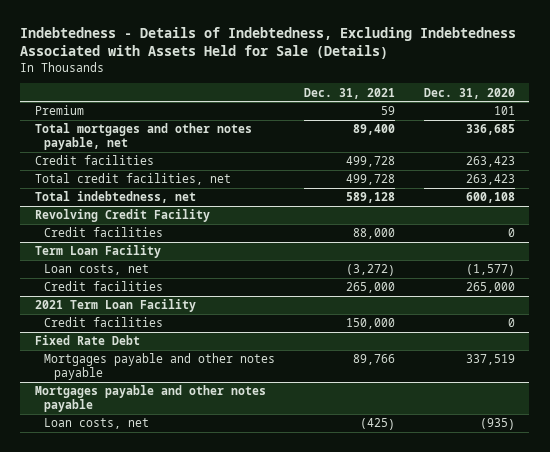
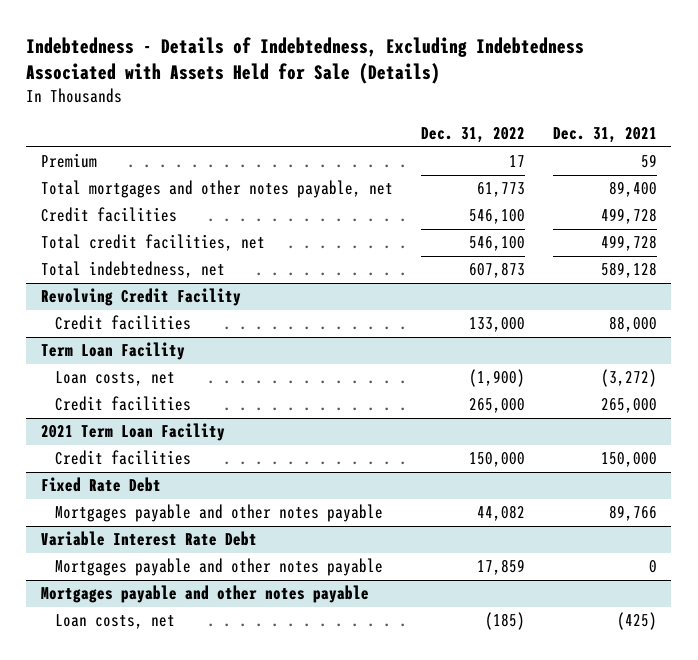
- | Dec. 31, 2021 | Dec. 31, 2020
+ | Dec. 31, 2022 | Dec. 31, 2021
+ Variable Interest Rate Debt
+ Mortgages payable and other notes payable | 17,859 | 0

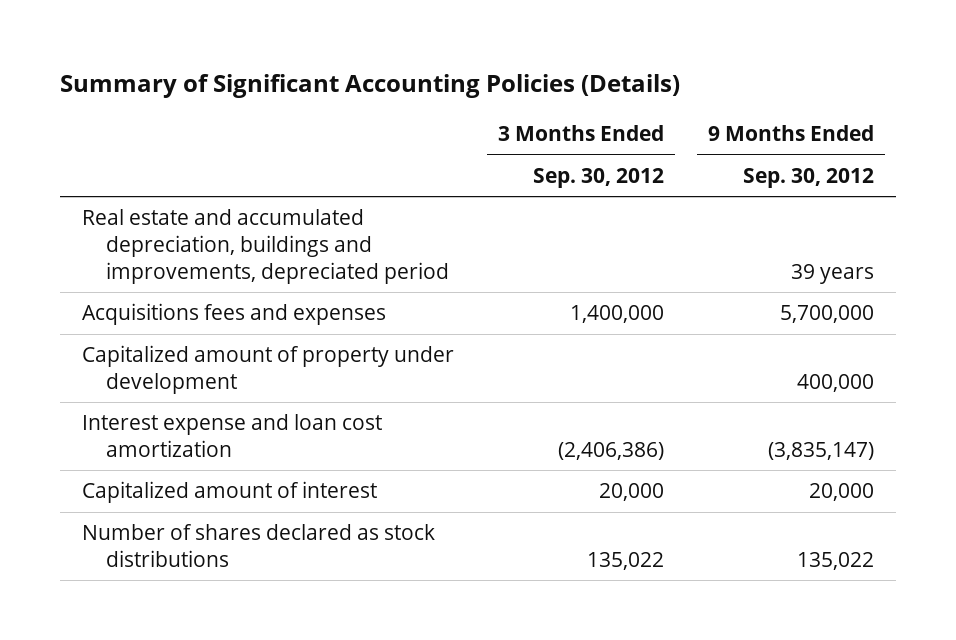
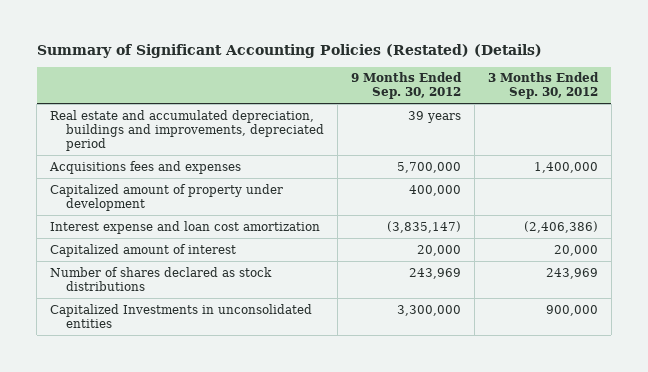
- Summary of Significant Accounting Policies (Details)
+ Summary of Significant Accounting Policies (Restated) (Details)
- | 3 Months Ended Sep. 30, 2012 | 9 Months Ended Sep. 30, 2012
+ | 9 Months Ended Sep. 30, 2012 | 3 Months Ended Sep. 30, 2012
- Number of shares declared as stock distributions | 135,022 | 135,022
+ Number of shares declared as stock distributions | 243,969 | 243,969
+ Capitalized Investments in unconsolidated entities | 3,300,000 | 900,000

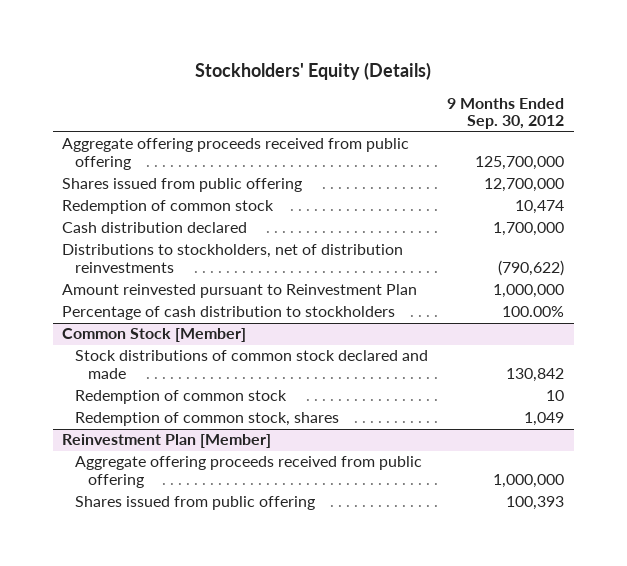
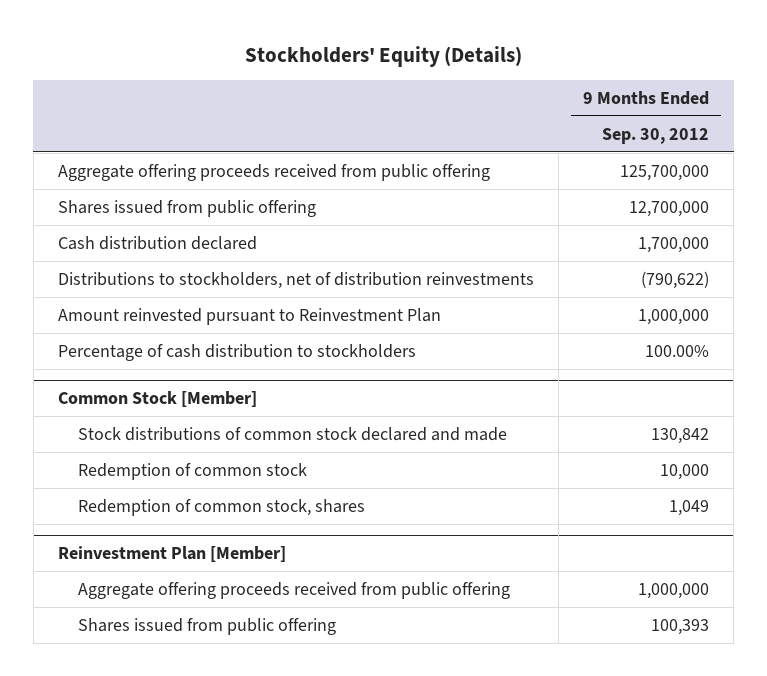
- Redemption of common stock | 10,474
@ Common Stock [Member]
- Redemption of common stock | 10
+ Redemption of common stock | 10,000

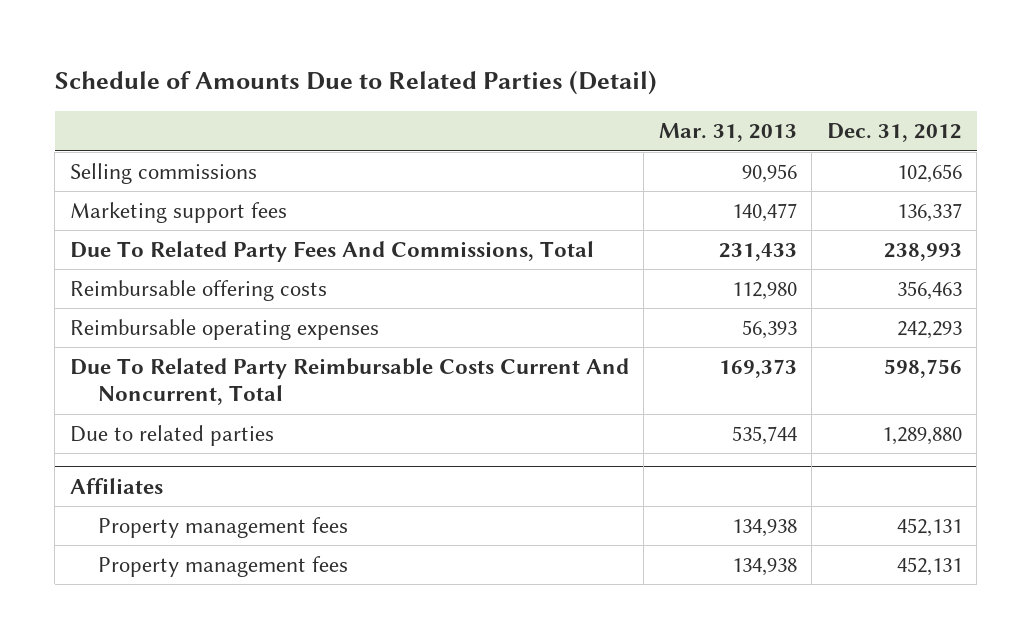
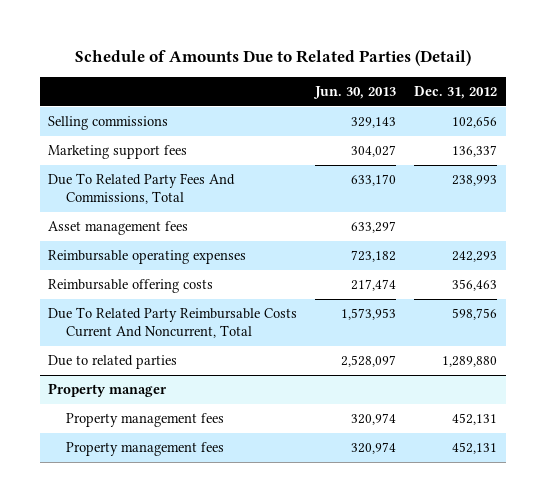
- | Mar. 31, 2013 | Dec. 31, 2012
+ | Jun. 30, 2013 | Dec. 31, 2012
+ Asset management fees | 633,297 |
moved down: Reimbursable offering costs | 217,474 | 356,463
- Affiliates
+ Property manager

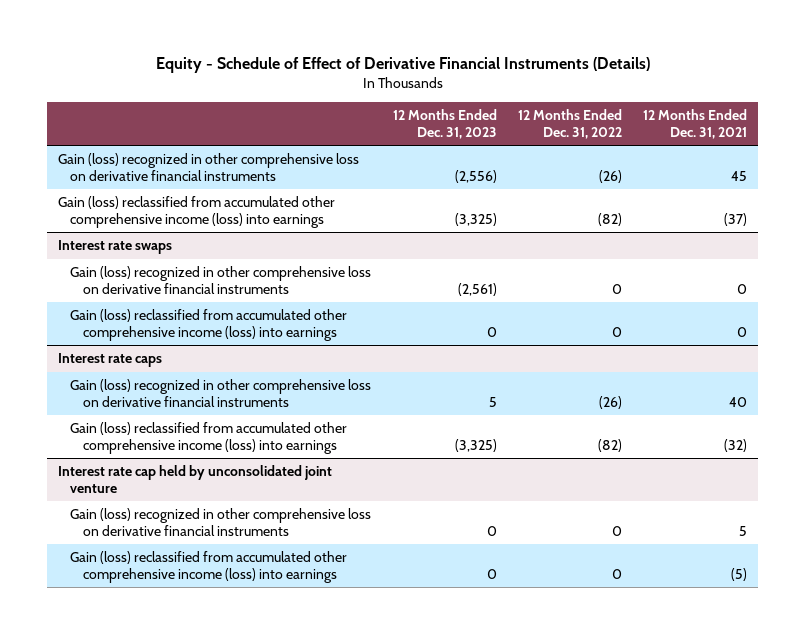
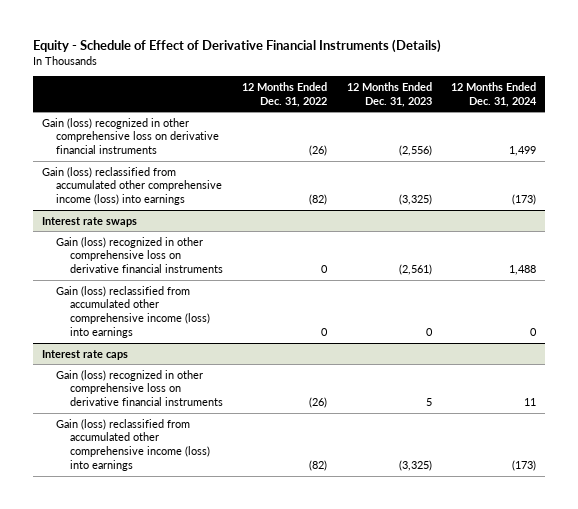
- | 12 Months Ended Dec. 31, 2023 | 12 Months Ended Dec. 31, 2022 | 12 Months Ended Dec. 31, 2021
+ | 12 Months Ended Dec. 31, 2022 | 12 Months Ended Dec. 31, 2023 | 12 Months Ended Dec. 31, 2024
- Interest rate cap held by unconsolidated joint venture
- Gain (loss) recognized in other comprehensive loss on derivative financial instruments | 0 | 0 | 5
- Gain (loss) reclassified from accumulated other comprehensive income (loss) into earnings | 0 | 0 | (5)

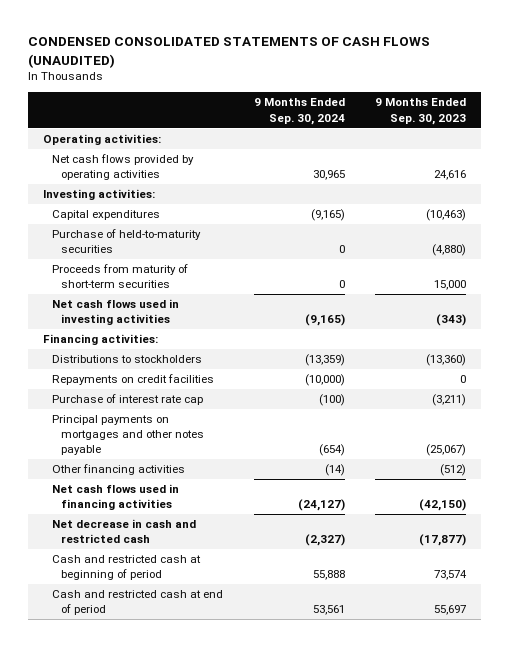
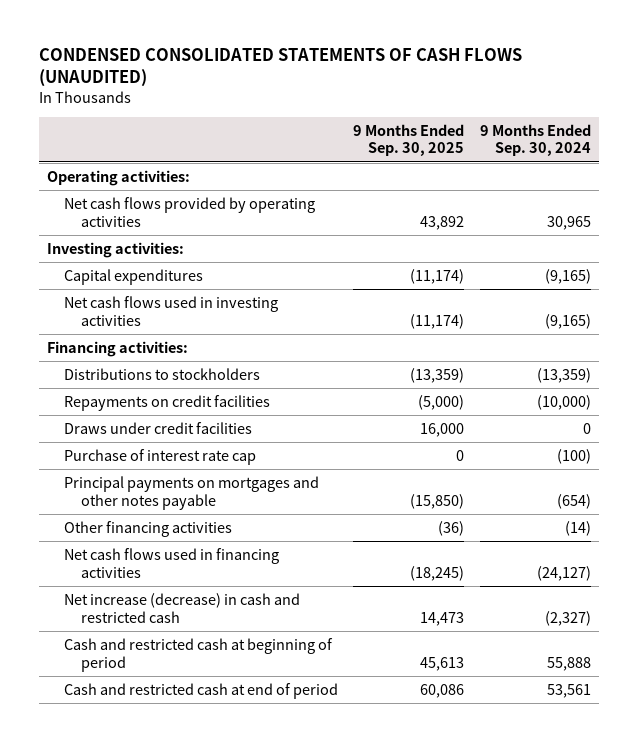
- | 9 Months Ended Sep. 30, 2024 | 9 Months Ended Sep. 30, 2023
+ | 9 Months Ended Sep. 30, 2025 | 9 Months Ended Sep. 30, 2024
- Purchase of held-to-maturity securities | 0 | (4,880)
- Proceeds from maturity of short-term securities | 0 | 15,000
+ Draws under credit facilities | 16,000 | 0
- Net decrease in cash and restricted cash | (2,327) | (17,877)
+ Net increase (decrease) in cash and restricted cash | 14,473 | (2,327)

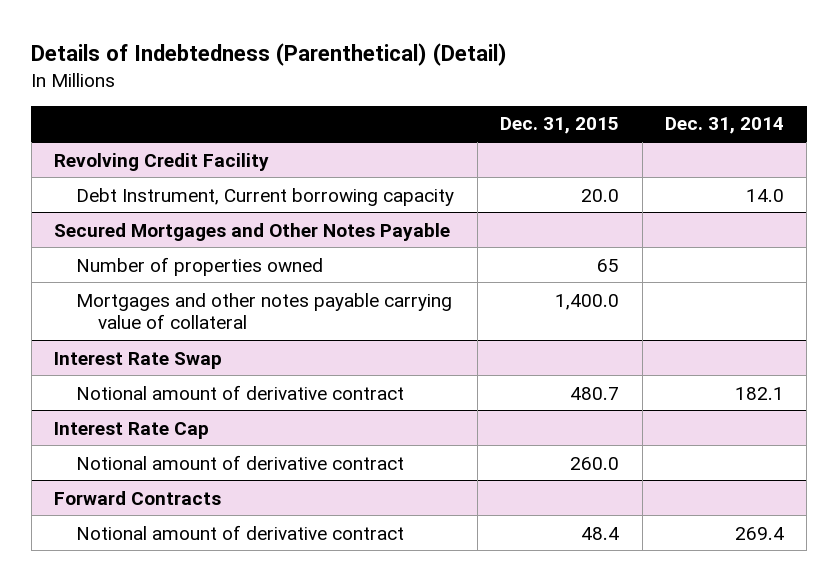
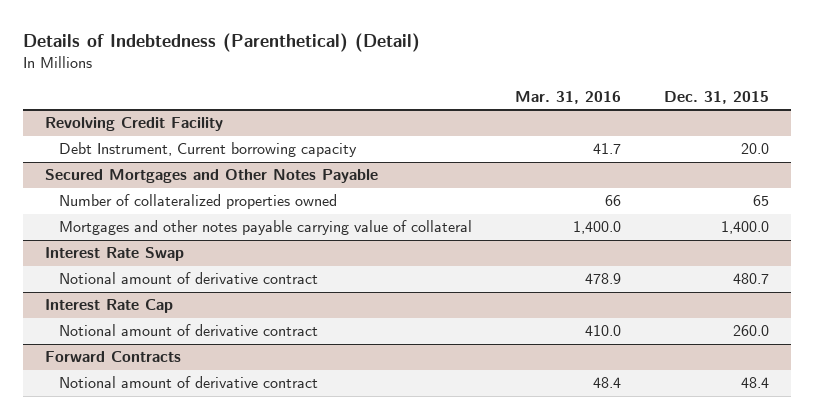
- | Dec. 31, 2015 | Dec. 31, 2014
+ | Mar. 31, 2016 | Dec. 31, 2015
@ Secured Mortgages and Other Notes Payable
- Number of properties owned | 65 |
+ Number of collateralized properties owned | 66 | 65

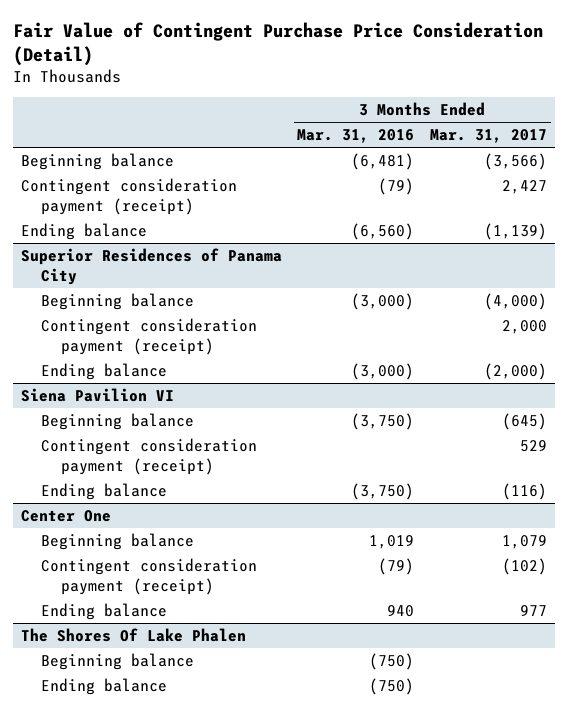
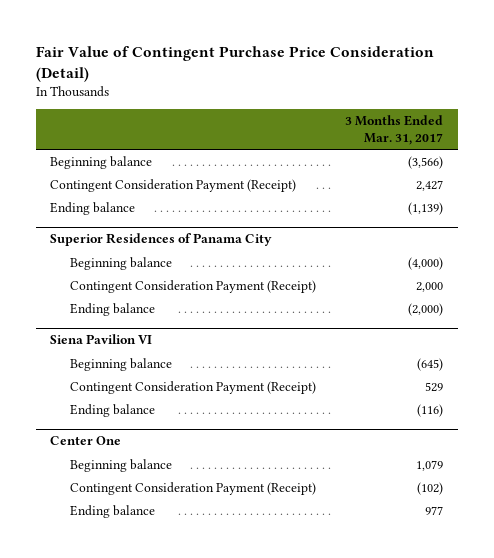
- | 3 Months Ended Mar. 31, 2016 | 3 Months Ended Mar. 31, 2017
+ | 3 Months Ended Mar. 31, 2017
- Contingent consideration payment (receipt) | (79) | 2,427
+ Contingent Consideration Payment (Receipt) | 2,427
@ Superior Residences of Panama City
- Contingent consideration payment (receipt) | | 2,000
+ Contingent Consideration Payment (Receipt) | 2,000
@ Siena Pavilion VI
- Contingent consideration payment (receipt) | | 529
+ Contingent Consideration Payment (Receipt) | 529
@ Center One
- Contingent consideration payment (receipt) | (79) | (102)
+ Contingent Consideration Payment (Receipt) | (102)
- The Shores Of Lake Phalen
- Beginning balance | (750) |
- Ending balance | (750) |

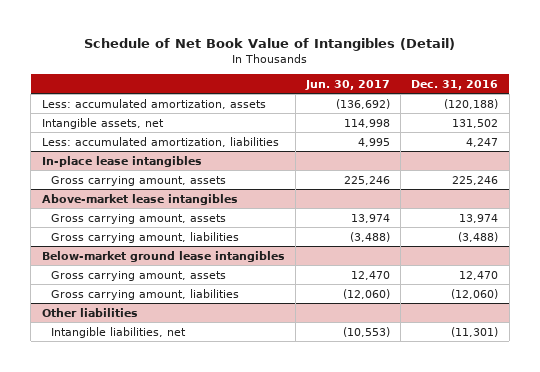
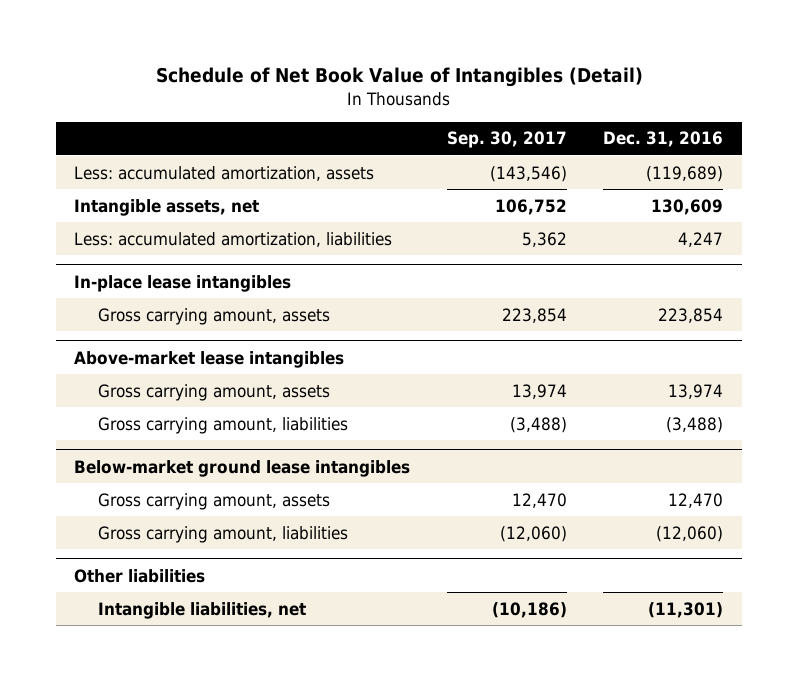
- | Jun. 30, 2017 | Dec. 31, 2016
+ | Sep. 30, 2017 | Dec. 31, 2016
- Less: accumulated amortization, assets | (136,692) | (120,188)
- Intangible assets, net | 114,998 | 131,502
+ Less: accumulated amortization, assets | (143,546) | (119,689)
+ Intangible assets, net | 106,752 | 130,609
@ In-place lease intangibles
- Gross carrying amount, assets | 225,246 | 225,246
+ Gross carrying amount, assets | 223,854 | 223,854

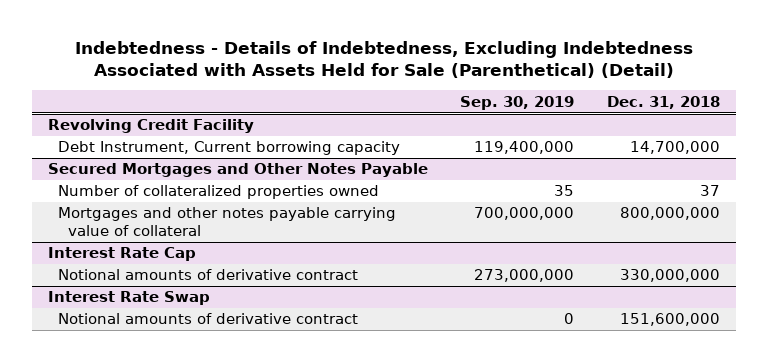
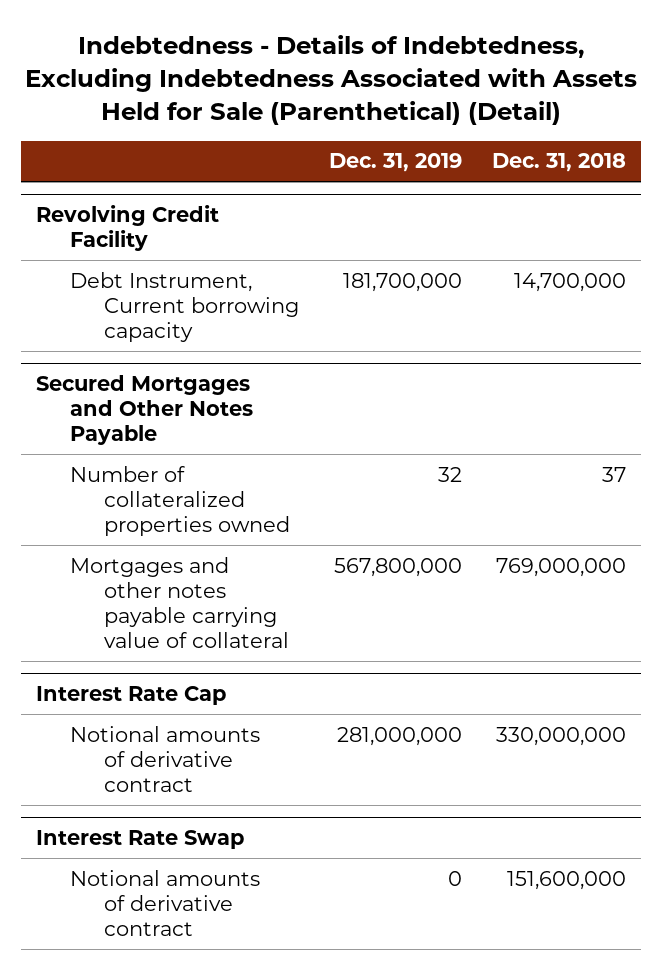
- | Sep. 30, 2019 | Dec. 31, 2018
+ | Dec. 31, 2019 | Dec. 31, 2018
@ Secured Mortgages and Other Notes Payable
- Mortgages and other notes payable carrying value of collateral | 700,000,000 | 800,000,000
+ Mortgages and other notes payable carrying value of collateral | 567,800,000 | 769,000,000

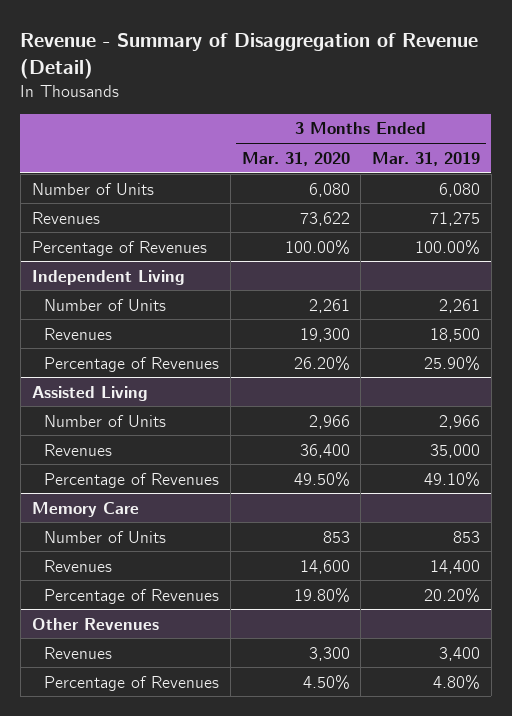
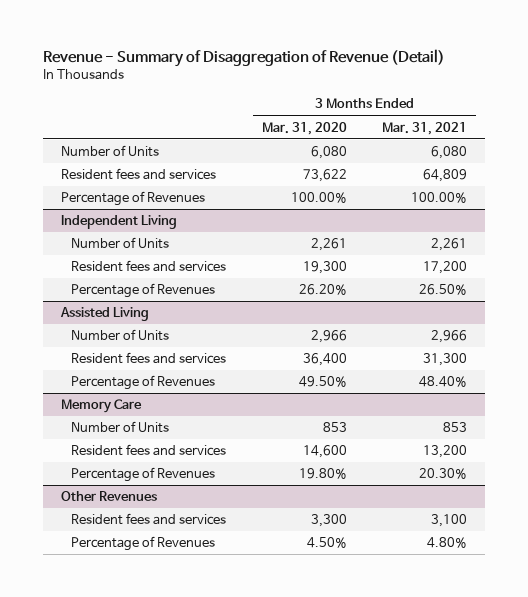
- | 3 Months Ended Mar. 31, 2020 | 3 Months Ended Mar. 31, 2019
+ | 3 Months Ended Mar. 31, 2020 | 3 Months Ended Mar. 31, 2021
- Revenues | 73,622 | 71,275
+ Resident fees and services | 73,622 | 64,809
@ Independent Living
- Revenues | 19,300 | 18,500
+ Resident fees and services | 19,300 | 17,200
@ Assisted Living
- Revenues | 36,400 | 35,000
+ Resident fees and services | 36,400 | 31,300
@ Memory Care
- Revenues | 14,600 | 14,400
+ Resident fees and services | 14,600 | 13,200
@ Other Revenues
- Revenues | 3,300 | 3,400
+ Resident fees and services | 3,300 | 3,100

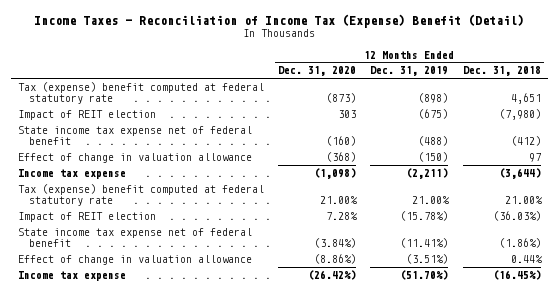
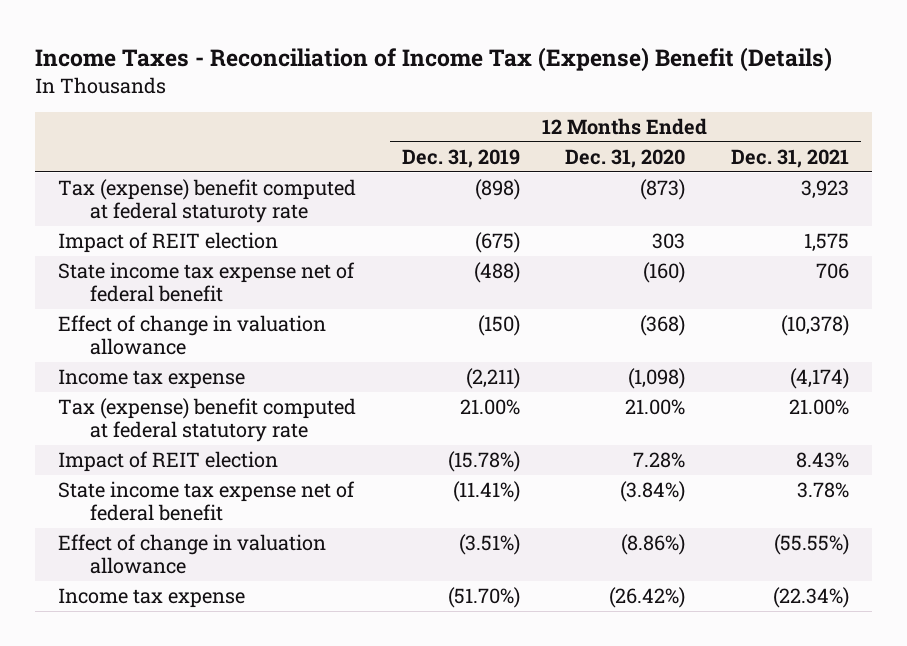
- Income Taxes - Reconciliation of Income Tax (Expense) Benefit (Detail)
+ Income Taxes - Reconciliation of Income Tax (Expense) Benefit (Details)
- | 12 Months Ended Dec. 31, 2020 | 12 Months Ended Dec. 31, 2019 | 12 Months Ended Dec. 31, 2018
+ | 12 Months Ended Dec. 31, 2019 | 12 Months Ended Dec. 31, 2020 | 12 Months Ended Dec. 31, 2021
- Tax (expense) benefit computed at federal statutory rate | (873) | (898) | 4,651
+ Tax (expense) benefit computed at federal staturoty rate | (898) | (873) | 3,923

